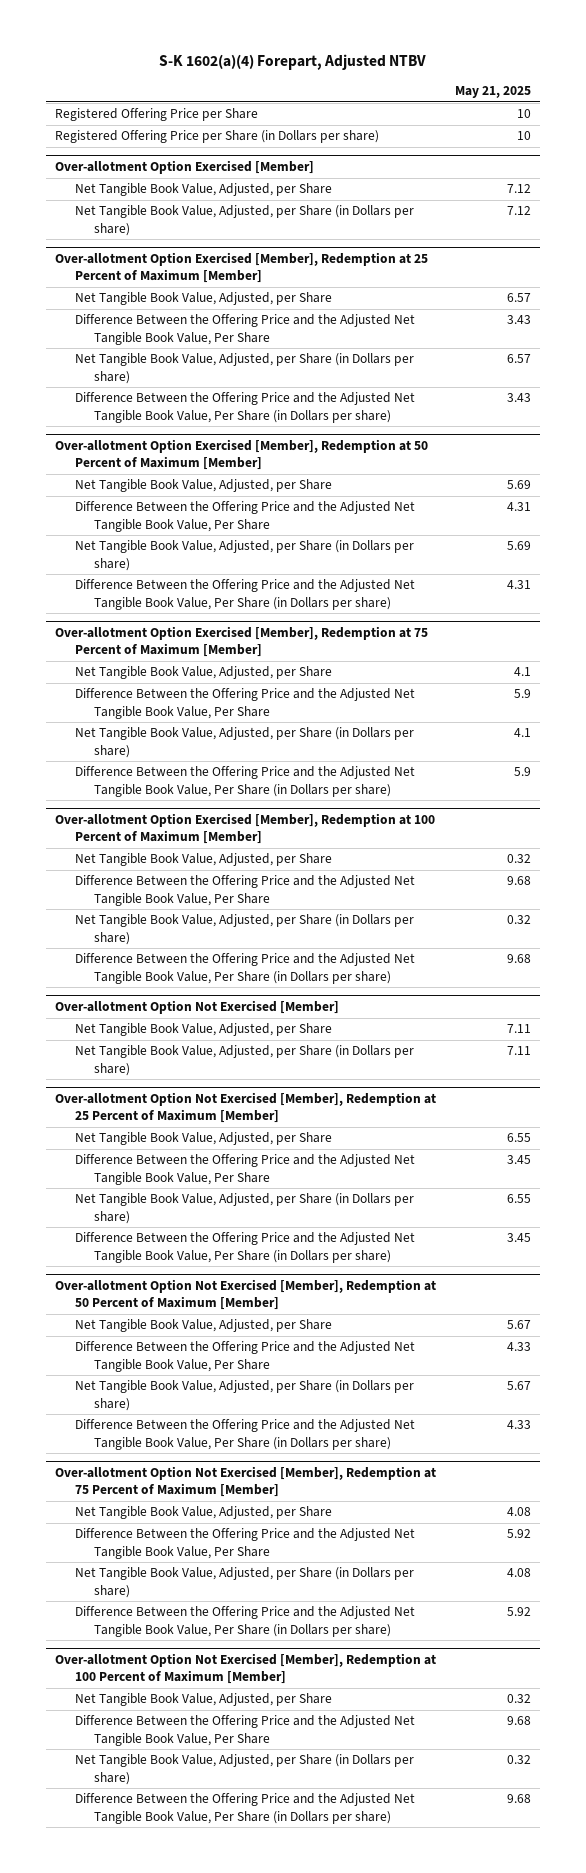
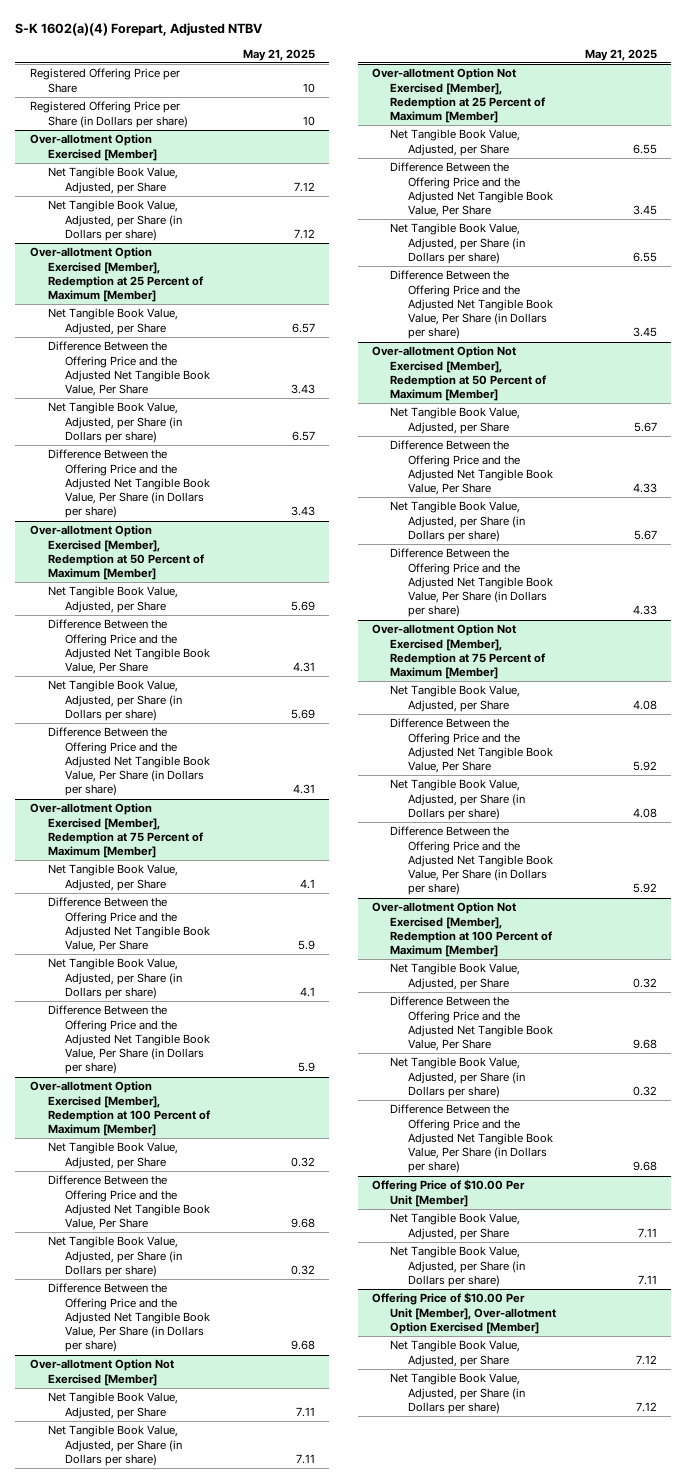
+ Offering Price of $10.00 Per Unit [Member]
+ Net Tangible Book Value, Adjusted, per Share | 7.11
+ Net Tangible Book Value, Adjusted, per Share (in Dollars per share) | 7.11
+ Offering Price of $10.00 Per Unit [Member], Over-allotment Option Exercised [Member]
+ Net Tangible Book Value, Adjusted, per Share | 7.12
+ Net Tangible Book Value, Adjusted, per Share (in Dollars per share) | 7.12

